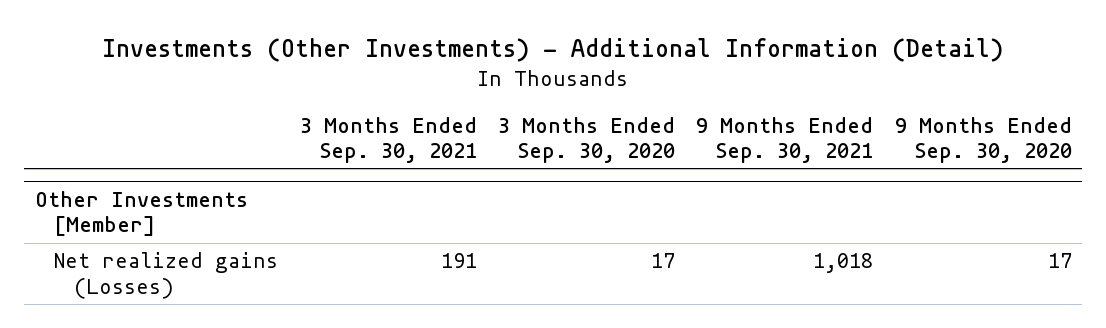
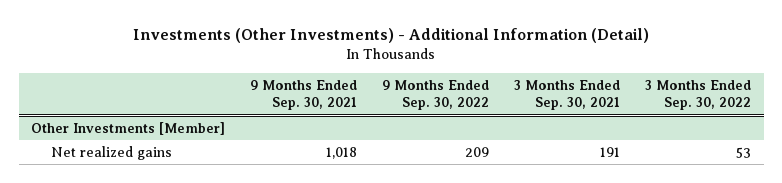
- | 3 Months Ended Sep. 30, 2021 | 3 Months Ended Sep. 30, 2020 | 9 Months Ended Sep. 30, 2021 | 9 Months Ended Sep. 30, 2020
+ | 9 Months Ended Sep. 30, 2021 | 9 Months Ended Sep. 30, 2022 | 3 Months Ended Sep. 30, 2021 | 3 Months Ended Sep. 30, 2022
@ Other Investments [Member]
- Net realized gains (Losses) | 191 | 17 | 1,018 | 17
+ Net realized gains | 1,018 | 209 | 191 | 53

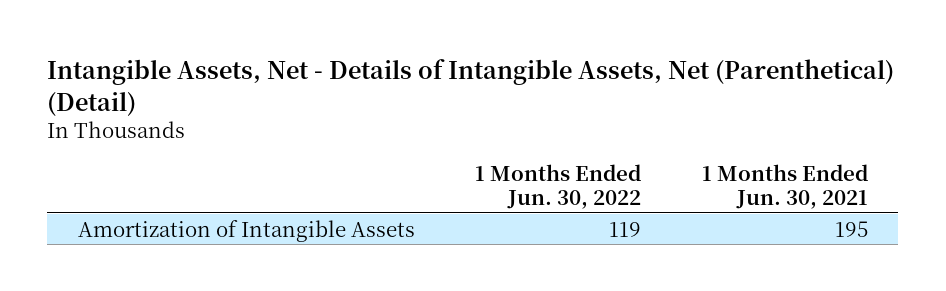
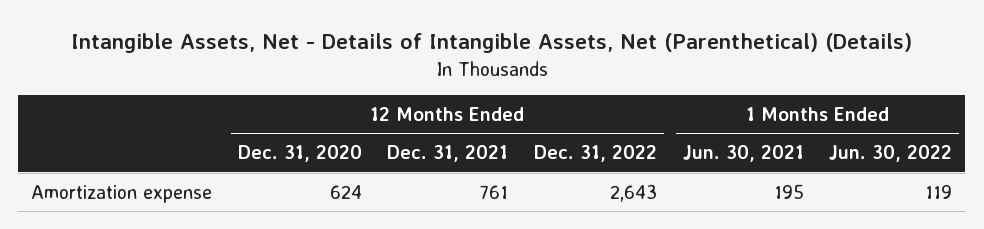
- Intangible Assets, Net - Details of Intangible Assets, Net (Parenthetical) (Detail)
+ Intangible Assets, Net - Details of Intangible Assets, Net (Parenthetical) (Details)
- | 1 Months Ended Jun. 30, 2022 | 1 Months Ended Jun. 30, 2021
+ | 12 Months Ended Dec. 31, 2020 | 12 Months Ended Dec. 31, 2021 | 12 Months Ended Dec. 31, 2022 | 1 Months Ended Jun. 30, 2021 | 1 Months Ended Jun. 30, 2022
- Amortization of Intangible Assets | 119 | 195
+ Amortization expense | 624 | 761 | 2,643 | 195 | 119

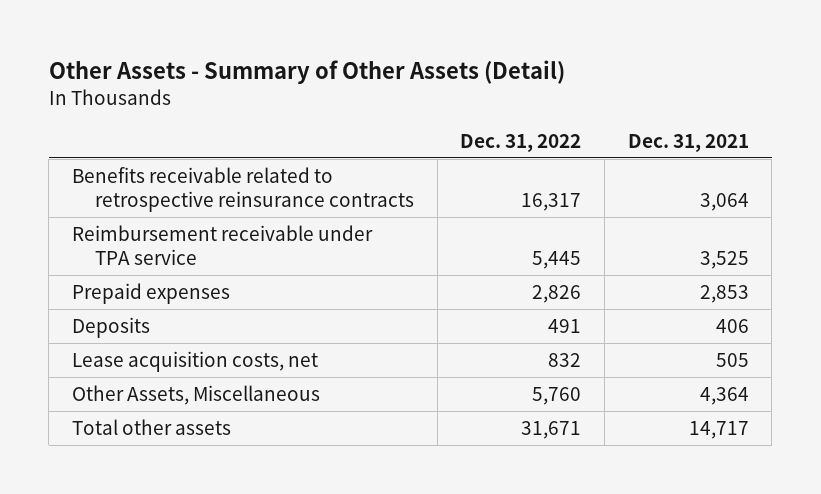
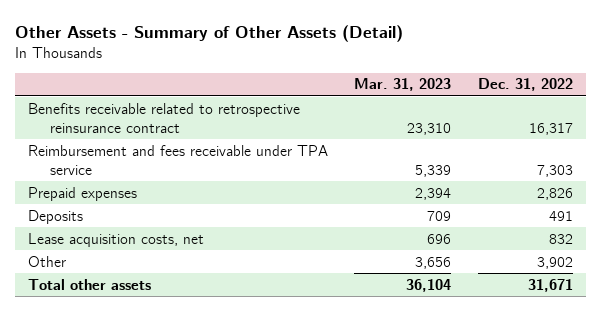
- | Dec. 31, 2022 | Dec. 31, 2021
+ | Mar. 31, 2023 | Dec. 31, 2022
- Benefits receivable related to retrospective reinsurance contracts | 16,317 | 3,064
- Reimbursement receivable under TPA service | 5,445 | 3,525
+ Benefits receivable related to retrospective reinsurance contract | 23,310 | 16,317
+ Reimbursement and fees receivable under TPA service | 5,339 | 7,303
- Other Assets, Miscellaneous | 5,760 | 4,364
+ Other | 3,656 | 3,902

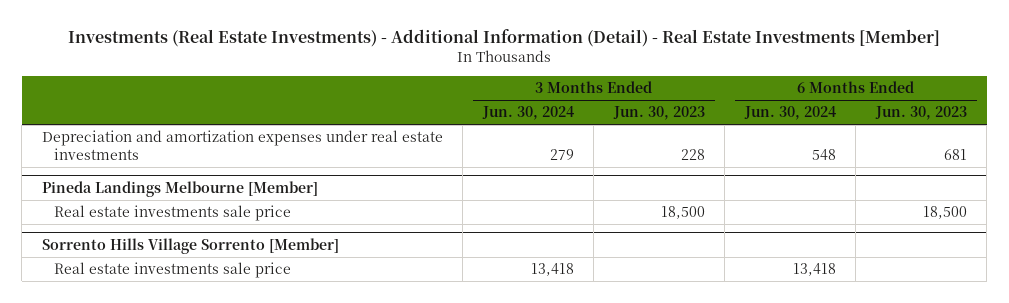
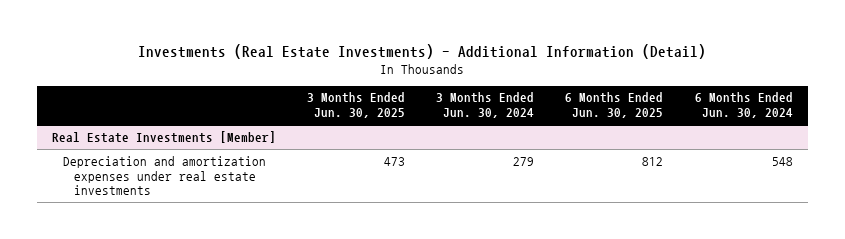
- Investments (Real Estate Investments) - Additional Information (Detail) - Real Estate Investments [Member]
+ Investments (Real Estate Investments) - Additional Information (Detail)
- | 3 Months Ended Jun. 30, 2024 | 3 Months Ended Jun. 30, 2023 | 6 Months Ended Jun. 30, 2024 | 6 Months Ended Jun. 30, 2023
+ | 3 Months Ended Jun. 30, 2025 | 3 Months Ended Jun. 30, 2024 | 6 Months Ended Jun. 30, 2025 | 6 Months Ended Jun. 30, 2024
+ Real Estate Investments [Member]
- Pineda Landings Melbourne [Member]
- Real estate investments sale price | | 18,500 | | 18,500
- Sorrento Hills Village Sorrento [Member]
- Real estate investments sale price | 13,418 | | 13,418 |

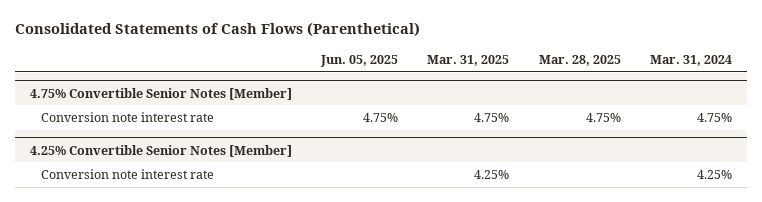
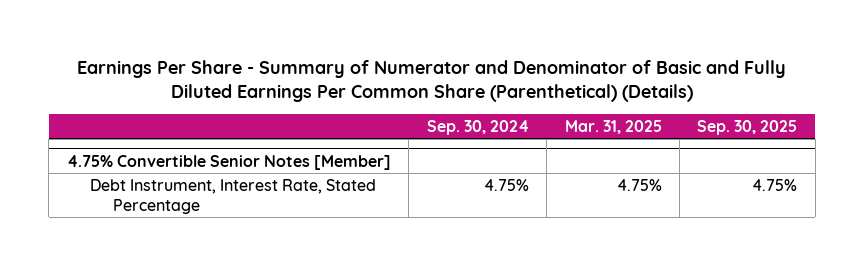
- Consolidated Statements of Cash Flows (Parenthetical)
+ Earnings Per Share - Summary of Numerator and Denominator of Basic and Fully Diluted Earnings Per Common Share (Parenthetical) (Details)
- | Jun. 05, 2025 | Mar. 31, 2025 | Mar. 28, 2025 | Mar. 31, 2024
+ | Sep. 30, 2024 | Mar. 31, 2025 | Sep. 30, 2025
@ 4.75% Convertible Senior Notes [Member]
- Conversion note interest rate | 4.75% | 4.75% | 4.75% | 4.75%
- 4.25% Convertible Senior Notes [Member]
- Conversion note interest rate | | 4.25% | | 4.25%
@ 4.75% Convertible Senior Notes [Member]
+ Debt Instrument, Interest Rate, Stated Percentage | 4.75% | 4.75% | 4.75%

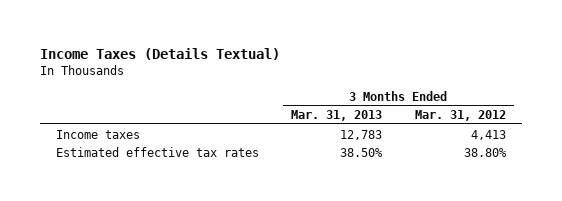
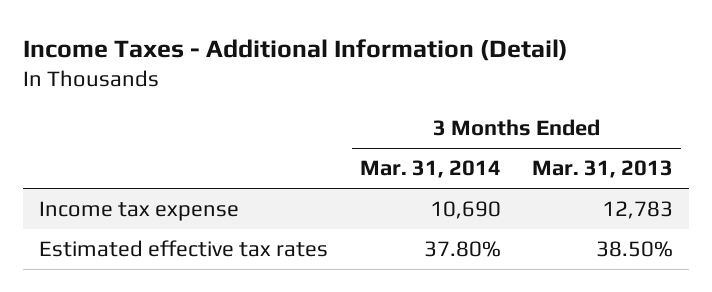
- Income Taxes (Details Textual)
+ Income Taxes - Additional Information (Detail)
- | 3 Months Ended Mar. 31, 2013 | 3 Months Ended Mar. 31, 2012
+ | 3 Months Ended Mar. 31, 2014 | 3 Months Ended Mar. 31, 2013
- Income taxes | 12,783 | 4,413
+ Income tax expense | 10,690 | 12,783

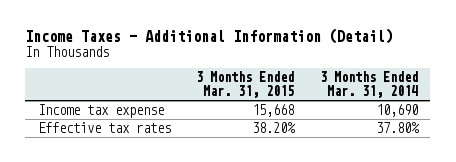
- | 3 Months Ended Mar. 31, 2014 | 3 Months Ended Mar. 31, 2013
+ | 3 Months Ended Mar. 31, 2015 | 3 Months Ended Mar. 31, 2014
- Estimated effective tax rates | 37.80% | 38.50%
+ Effective tax rates | 38.20% | 37.80%

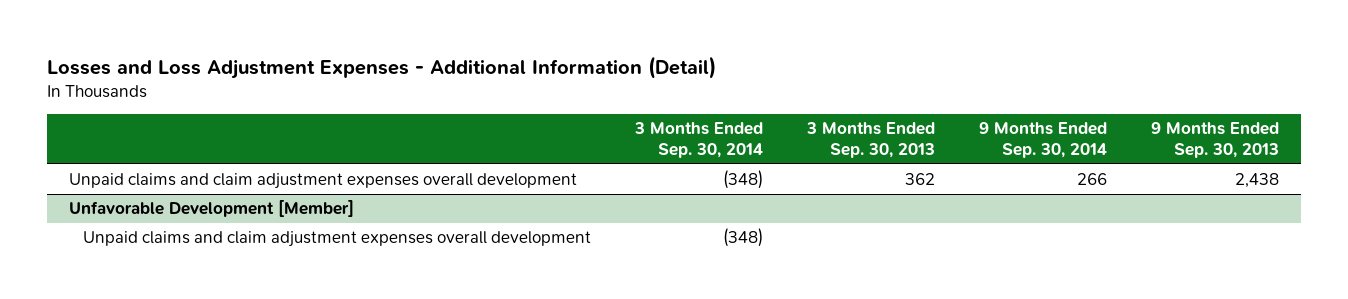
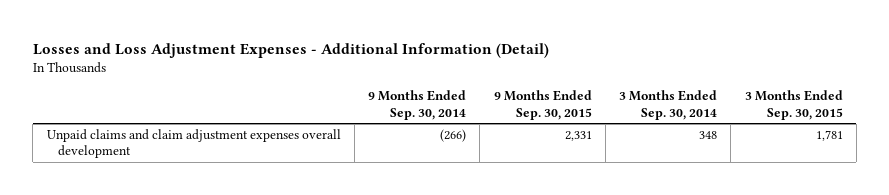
- | 3 Months Ended Sep. 30, 2014 | 3 Months Ended Sep. 30, 2013 | 9 Months Ended Sep. 30, 2014 | 9 Months Ended Sep. 30, 2013
+ | 9 Months Ended Sep. 30, 2014 | 9 Months Ended Sep. 30, 2015 | 3 Months Ended Sep. 30, 2014 | 3 Months Ended Sep. 30, 2015
- Unpaid claims and claim adjustment expenses overall development | (348) | 362 | 266 | 2,438
- Unfavorable Development [Member]
- Unpaid claims and claim adjustment expenses overall development | (348) | | |
+ Unpaid claims and claim adjustment expenses overall development | (266) | 2,331 | 348 | 1,781

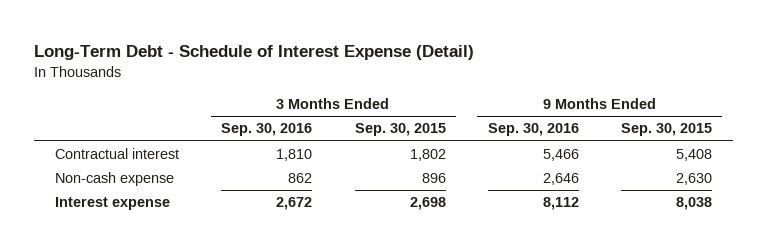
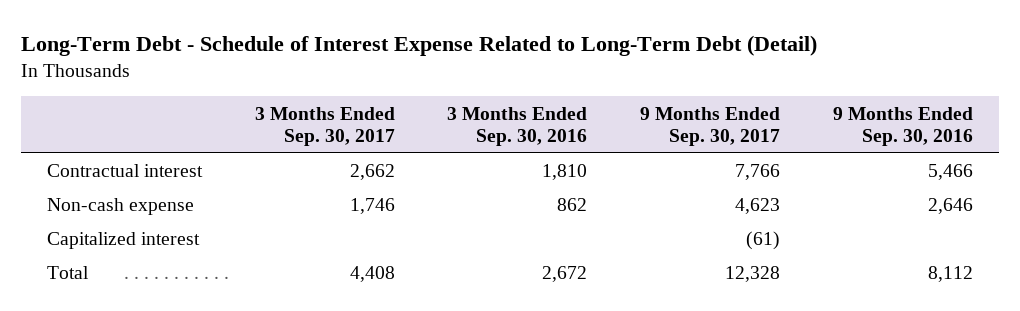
- Long-Term Debt - Schedule of Interest Expense (Detail)
+ Long-Term Debt - Schedule of Interest Expense Related to Long-Term Debt (Detail)
- | 3 Months Ended Sep. 30, 2016 | 3 Months Ended Sep. 30, 2015 | 9 Months Ended Sep. 30, 2016 | 9 Months Ended Sep. 30, 2015
+ | 3 Months Ended Sep. 30, 2017 | 3 Months Ended Sep. 30, 2016 | 9 Months Ended Sep. 30, 2017 | 9 Months Ended Sep. 30, 2016
- Interest expense | 2,672 | 2,698 | 8,112 | 8,038
+ Capitalized interest | | | (61) |
+ Total | 4,408 | 2,672 | 12,328 | 8,112

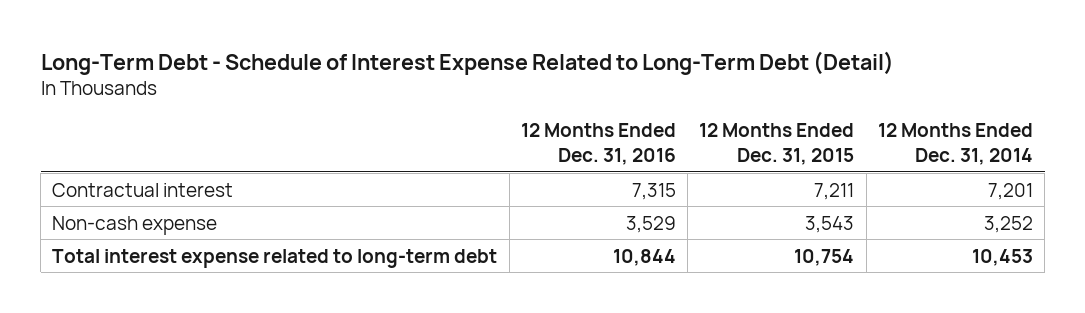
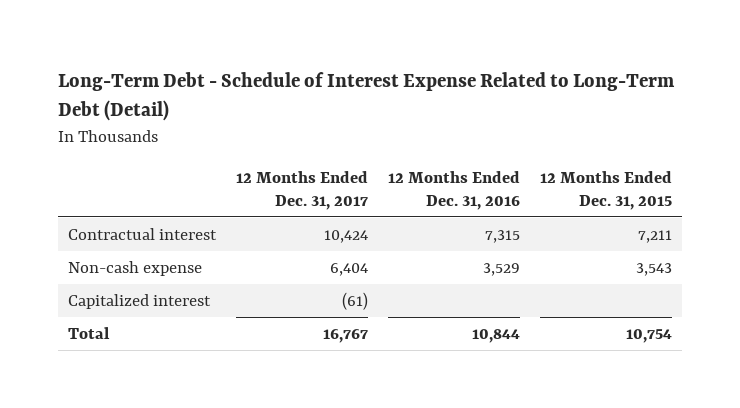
- | 12 Months Ended Dec. 31, 2016 | 12 Months Ended Dec. 31, 2015 | 12 Months Ended Dec. 31, 2014
+ | 12 Months Ended Dec. 31, 2017 | 12 Months Ended Dec. 31, 2016 | 12 Months Ended Dec. 31, 2015
- Total interest expense related to long-term debt | 10,844 | 10,754 | 10,453
+ Capitalized interest | (61) | |
+ Total | 16,767 | 10,844 | 10,754

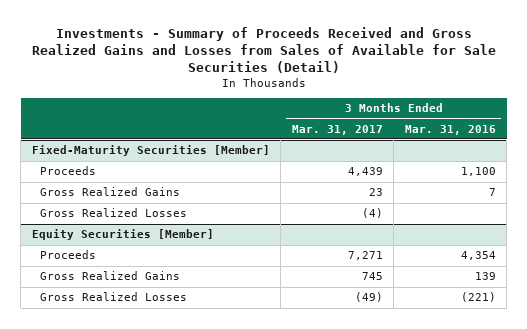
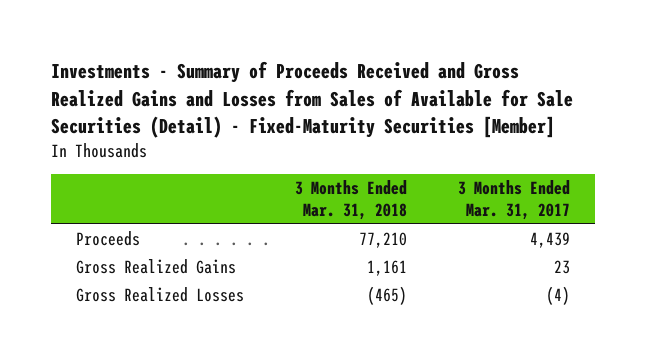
- Investments - Summary of Proceeds Received and Gross Realized Gains and Losses from Sales of Available for Sale Securities (Detail)
+ Investments - Summary of Proceeds Received and Gross Realized Gains and Losses from Sales of Available for Sale Securities (Detail) - Fixed-Maturity Securities [Member]
- | 3 Months Ended Mar. 31, 2017 | 3 Months Ended Mar. 31, 2016
+ | 3 Months Ended Mar. 31, 2018 | 3 Months Ended Mar. 31, 2017
- Fixed-Maturity Securities [Member]
- Equity Securities [Member]
- Proceeds | 7,271 | 4,354
- Gross Realized Gains | 745 | 139
- Gross Realized Losses | (49) | (221)

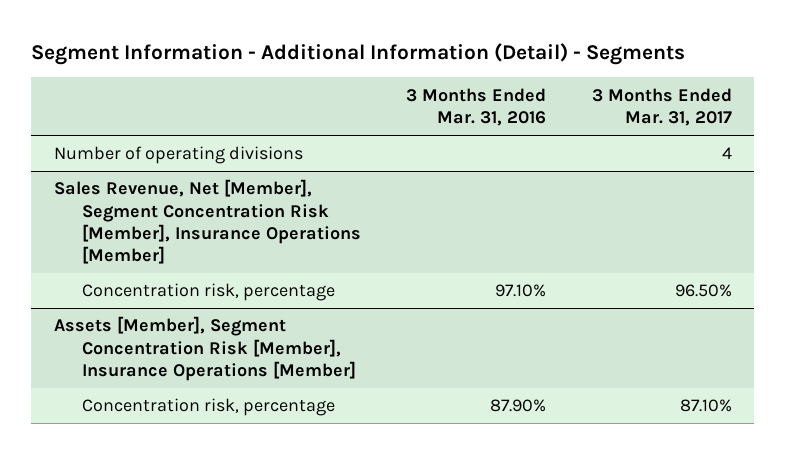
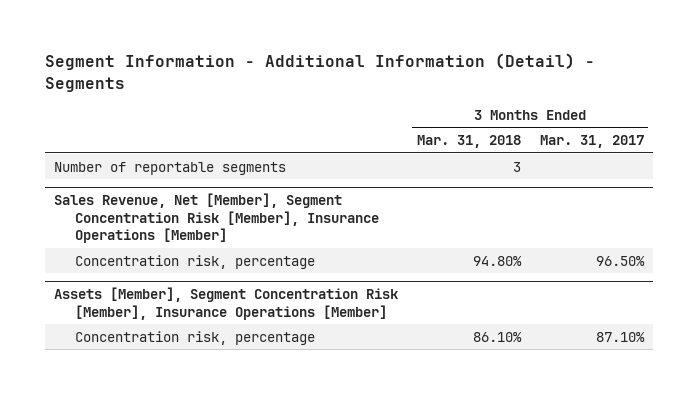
- | 3 Months Ended Mar. 31, 2016 | 3 Months Ended Mar. 31, 2017
+ | 3 Months Ended Mar. 31, 2018 | 3 Months Ended Mar. 31, 2017
- Number of operating divisions | | 4
+ Number of reportable segments | 3 |

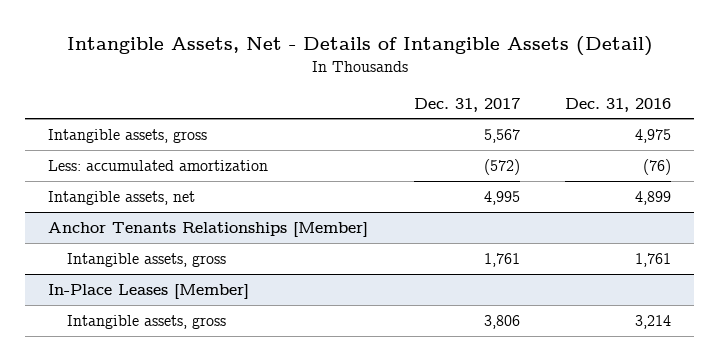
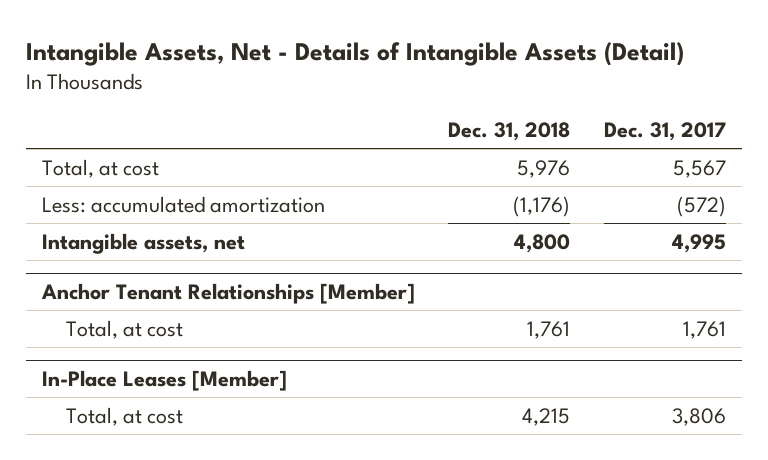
- | Dec. 31, 2017 | Dec. 31, 2016
+ | Dec. 31, 2018 | Dec. 31, 2017
- Intangible assets, gross | 5,567 | 4,975
+ Total, at cost | 5,976 | 5,567
- Anchor Tenants Relationships [Member]
- Intangible assets, gross | 1,761 | 1,761
+ Anchor Tenant Relationships [Member]
+ Total, at cost | 1,761 | 1,761
@ In-Place Leases [Member]
- Intangible assets, gross | 3,806 | 3,214
+ Total, at cost | 4,215 | 3,806

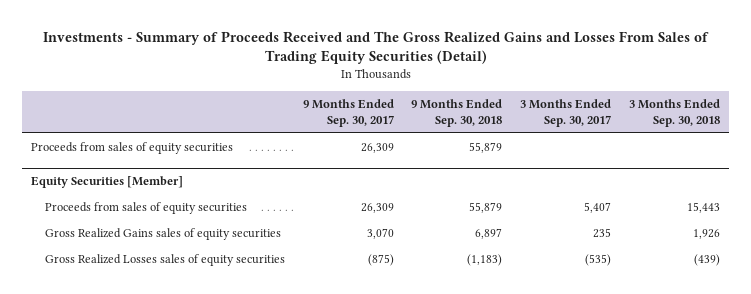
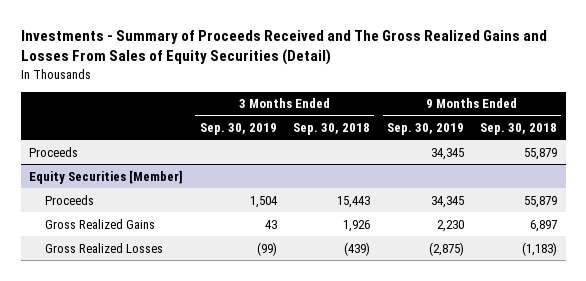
- Investments - Summary of Proceeds Received and The Gross Realized Gains and Losses From Sales of Trading Equity Securities (Detail)
+ Investments - Summary of Proceeds Received and The Gross Realized Gains and Losses From Sales of Equity Securities (Detail)
- | 9 Months Ended Sep. 30, 2017 | 9 Months Ended Sep. 30, 2018 | 3 Months Ended Sep. 30, 2017 | 3 Months Ended Sep. 30, 2018
+ | 3 Months Ended Sep. 30, 2019 | 3 Months Ended Sep. 30, 2018 | 9 Months Ended Sep. 30, 2019 | 9 Months Ended Sep. 30, 2018
- Proceeds from sales of equity securities | 26,309 | 55,879 | |
+ Proceeds | | | 34,345 | 55,879
@ Equity Securities [Member]
- Proceeds from sales of equity securities | 26,309 | 55,879 | 5,407 | 15,443
- Gross Realized Gains sales of equity securities | 3,070 | 6,897 | 235 | 1,926
- Gross Realized Losses sales of equity securities | (875) | (1,183) | (535) | (439)
+ Proceeds | 1,504 | 15,443 | 34,345 | 55,879
+ Gross Realized Gains | 43 | 1,926 | 2,230 | 6,897
+ Gross Realized Losses | (99) | (439) | (2,875) | (1,183)

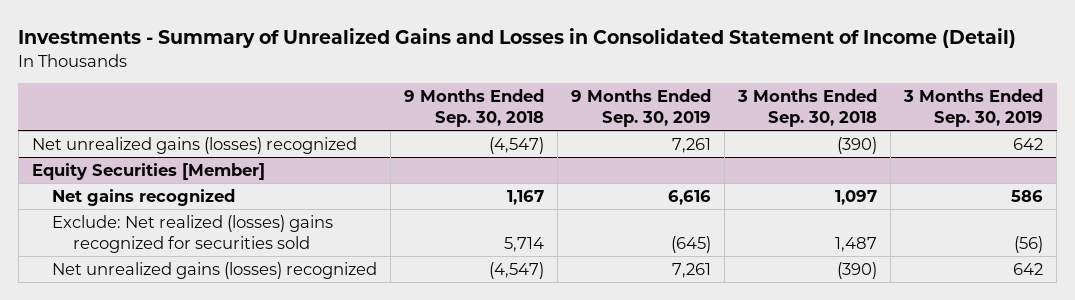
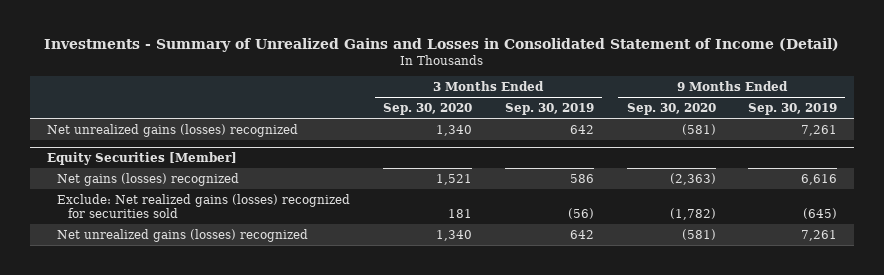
- | 9 Months Ended Sep. 30, 2018 | 9 Months Ended Sep. 30, 2019 | 3 Months Ended Sep. 30, 2018 | 3 Months Ended Sep. 30, 2019
+ | 3 Months Ended Sep. 30, 2020 | 3 Months Ended Sep. 30, 2019 | 9 Months Ended Sep. 30, 2020 | 9 Months Ended Sep. 30, 2019
@ Equity Securities [Member]
- Net gains recognized | 1,167 | 6,616 | 1,097 | 586
- Exclude: Net realized (losses) gains recognized for securities sold | 5,714 | (645) | 1,487 | (56)
+ Net gains (losses) recognized | 1,521 | 586 | (2,363) | 6,616
+ Exclude: Net realized gains (losses) recognized for securities sold | 181 | (56) | (1,782) | (645)

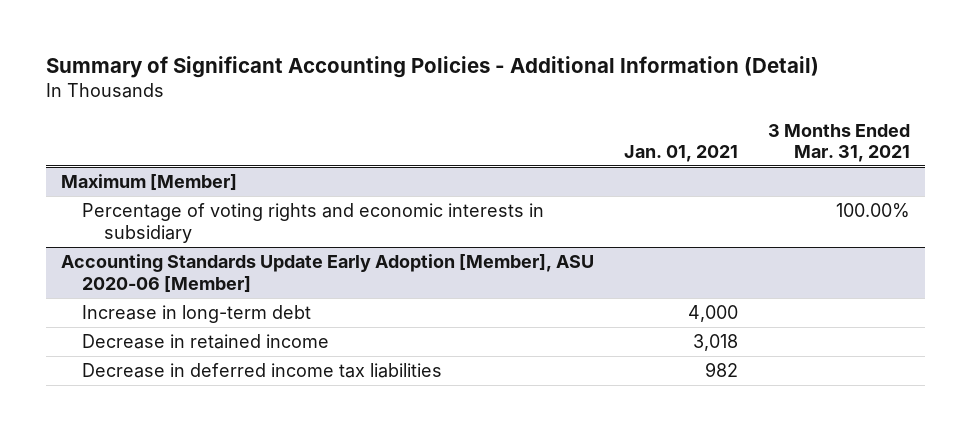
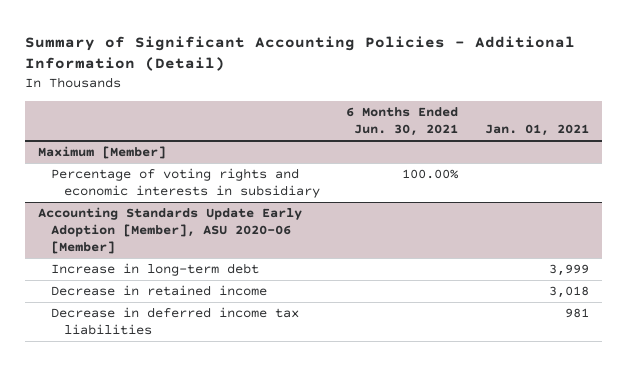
- | Jan. 01, 2021 | 3 Months Ended Mar. 31, 2021
+ | 6 Months Ended Jun. 30, 2021 | Jan. 01, 2021
@ Accounting Standards Update Early Adoption [Member], ASU 2020-06 [Member]
- Increase in long-term debt | 4,000 |
+ Increase in long-term debt | | 3,999
- Decrease in deferred income tax liabilities | 982 |
+ Decrease in deferred income tax liabilities | | 981

